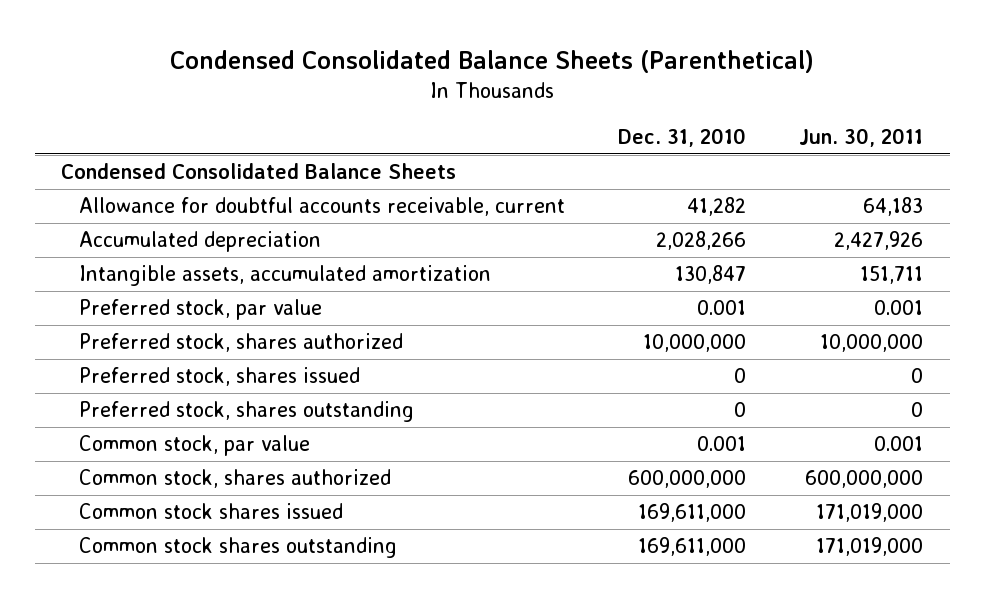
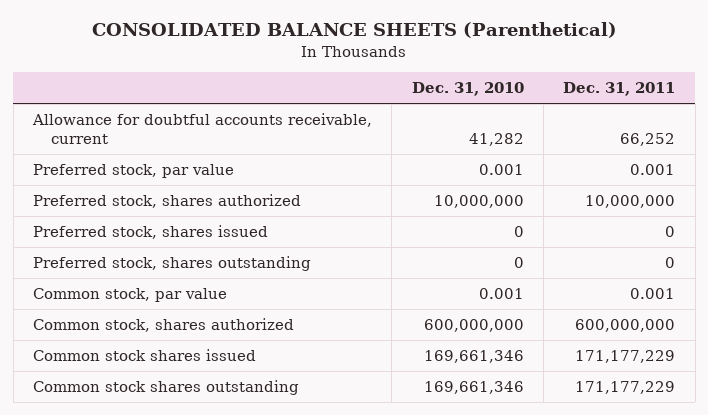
- Condensed Consolidated Balance Sheets (Parenthetical)
+ CONSOLIDATED BALANCE SHEETS (Parenthetical)
- | Dec. 31, 2010 | Jun. 30, 2011
+ | Dec. 31, 2010 | Dec. 31, 2011
- Condensed Consolidated Balance Sheets
- Accumulated depreciation | 2,028,266 | 2,427,926
- Intangible assets, accumulated amortization | 130,847 | 151,711
- Common stock shares issued | 169,611,000 | 171,019,000
- Common stock shares outstanding | 169,611,000 | 171,019,000
+ Common stock shares issued | 169,661,346 | 171,177,229
+ Common stock shares outstanding | 169,661,346 | 171,177,229

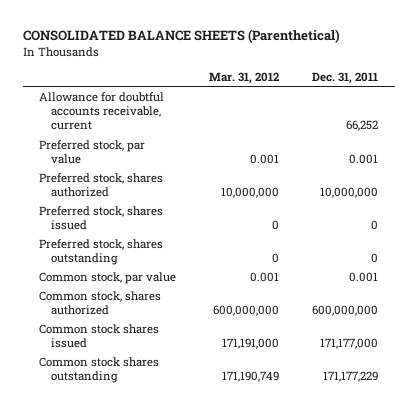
- | Dec. 31, 2010 | Dec. 31, 2011
+ | Mar. 31, 2012 | Dec. 31, 2011
- Common stock shares issued | 169,661,346 | 171,177,229
+ Common stock shares issued | 171,191,000 | 171,177,000

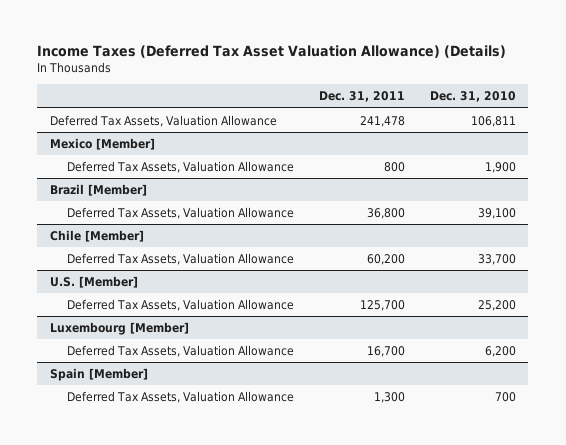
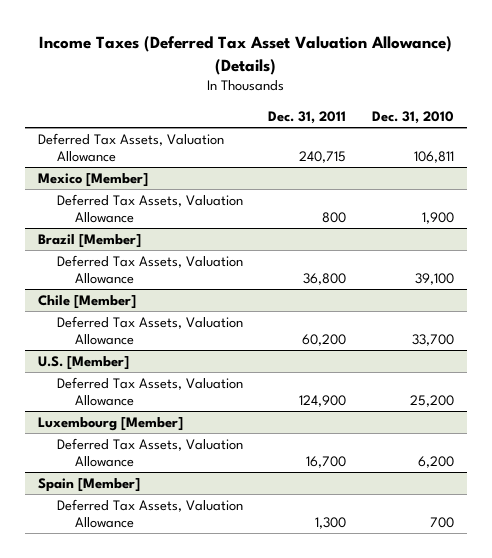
- Deferred Tax Assets, Valuation Allowance | 241,478 | 106,811
+ Deferred Tax Assets, Valuation Allowance | 240,715 | 106,811
@ U.S. [Member]
- Deferred Tax Assets, Valuation Allowance | 125,700 | 25,200
+ Deferred Tax Assets, Valuation Allowance | 124,900 | 25,200

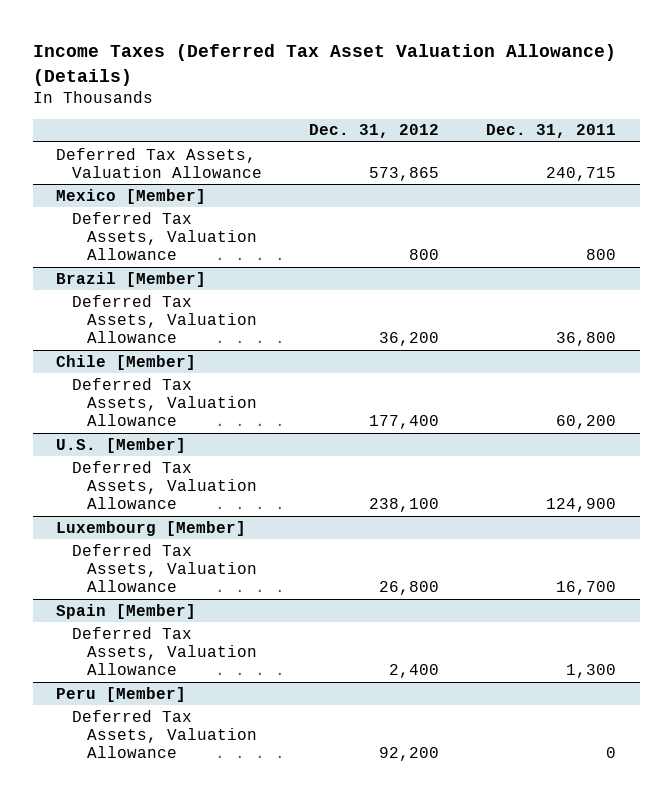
- | Dec. 31, 2011 | Dec. 31, 2010
+ | Dec. 31, 2012 | Dec. 31, 2011
+ Peru [Member]
+ Deferred Tax Assets, Valuation Allowance | 92,200 | 0

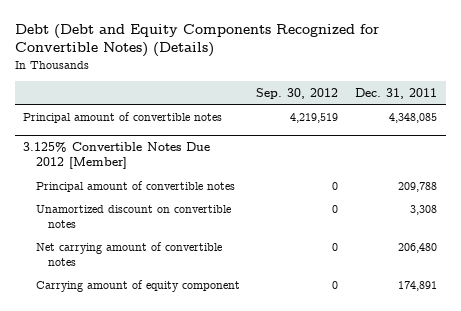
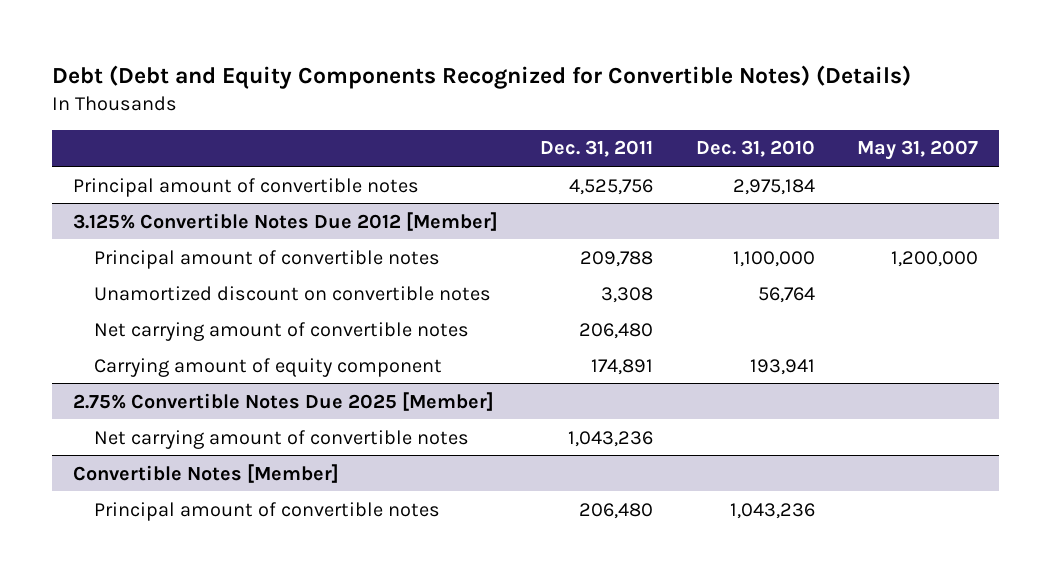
- | Sep. 30, 2012 | Dec. 31, 2011
+ | Dec. 31, 2011 | Dec. 31, 2010 | May 31, 2007
- Principal amount of convertible notes | 4,219,519 | 4,348,085
+ Principal amount of convertible notes | 4,525,756 | 2,975,184 |
+ 2.75% Convertible Notes Due 2025 [Member]
+ Net carrying amount of convertible notes | 1,043,236 | |
+ Convertible Notes [Member]
+ Principal amount of convertible notes | 206,480 | 1,043,236 |

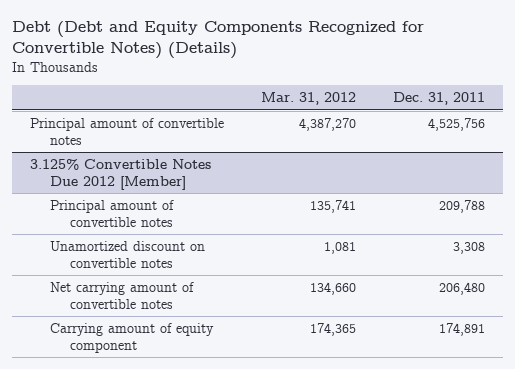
- | Dec. 31, 2011 | Dec. 31, 2010 | May 31, 2007
+ | Mar. 31, 2012 | Dec. 31, 2011
- 2.75% Convertible Notes Due 2025 [Member]
- Net carrying amount of convertible notes | 1,043,236 | |
- Convertible Notes [Member]
- Principal amount of convertible notes | 206,480 | 1,043,236 |

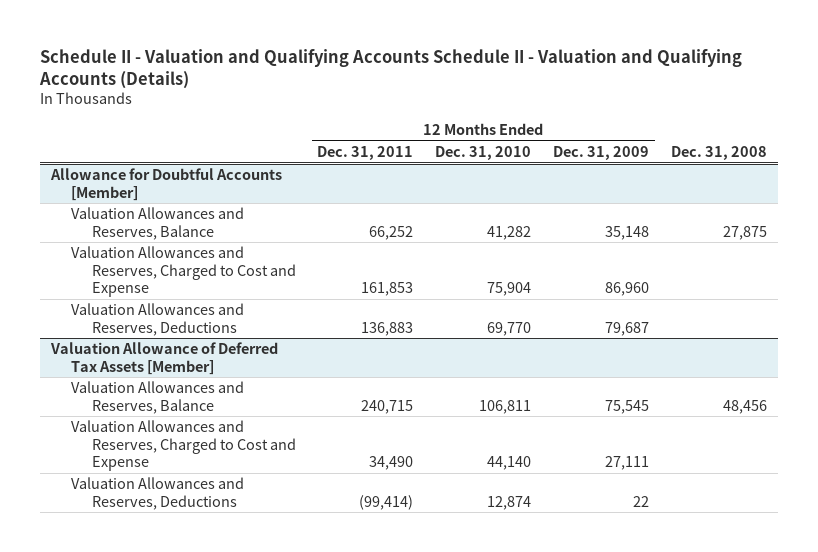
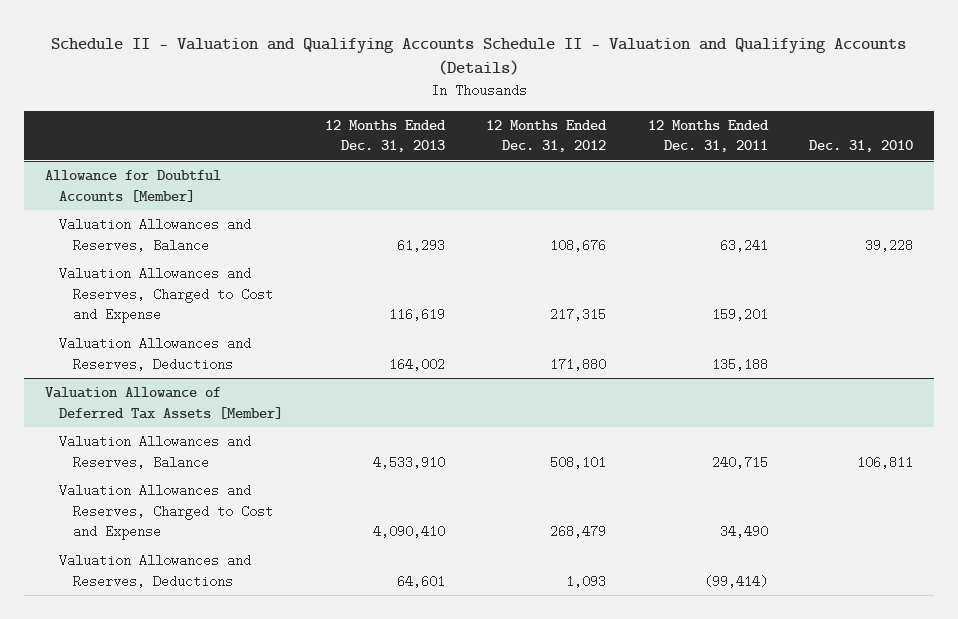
- | 12 Months Ended Dec. 31, 2011 | 12 Months Ended Dec. 31, 2010 | 12 Months Ended Dec. 31, 2009 | Dec. 31, 2008
+ | 12 Months Ended Dec. 31, 2013 | 12 Months Ended Dec. 31, 2012 | 12 Months Ended Dec. 31, 2011 | Dec. 31, 2010
@ Allowance for Doubtful Accounts [Member]
- Valuation Allowances and Reserves, Balance | 66,252 | 41,282 | 35,148 | 27,875
- Valuation Allowances and Reserves, Charged to Cost and Expense | 161,853 | 75,904 | 86,960 |
- Valuation Allowances and Reserves, Deductions | 136,883 | 69,770 | 79,687 |
+ Valuation Allowances and Reserves, Balance | 61,293 | 108,676 | 63,241 | 39,228
+ Valuation Allowances and Reserves, Charged to Cost and Expense | 116,619 | 217,315 | 159,201 |
+ Valuation Allowances and Reserves, Deductions | 164,002 | 171,880 | 135,188 |

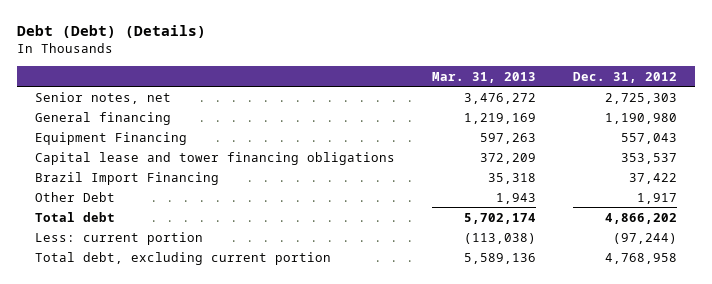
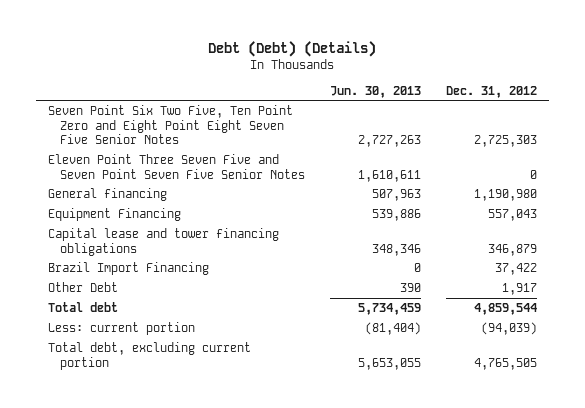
- | Mar. 31, 2013 | Dec. 31, 2012
+ | Jun. 30, 2013 | Dec. 31, 2012
- Senior notes, net | 3,476,272 | 2,725,303
+ Seven Point Six Two Five, Ten Point Zero and Eight Point Eight Seven Five Senior Notes | 2,727,263 | 2,725,303
+ Eleven Point Three Seven Five and Seven Point Seven Five Senior Notes | 1,610,611 | 0
- Capital lease and tower financing obligations | 372,209 | 353,537
+ Capital lease and tower financing obligations | 348,346 | 346,879
- Total debt | 5,702,174 | 4,866,202
- Less: current portion | (113,038) | (97,244)
- Total debt, excluding current portion | 5,589,136 | 4,768,958
+ Total debt | 5,734,459 | 4,859,544
+ Less: current portion | (81,404) | (94,039)
+ Total debt, excluding current portion | 5,653,055 | 4,765,505

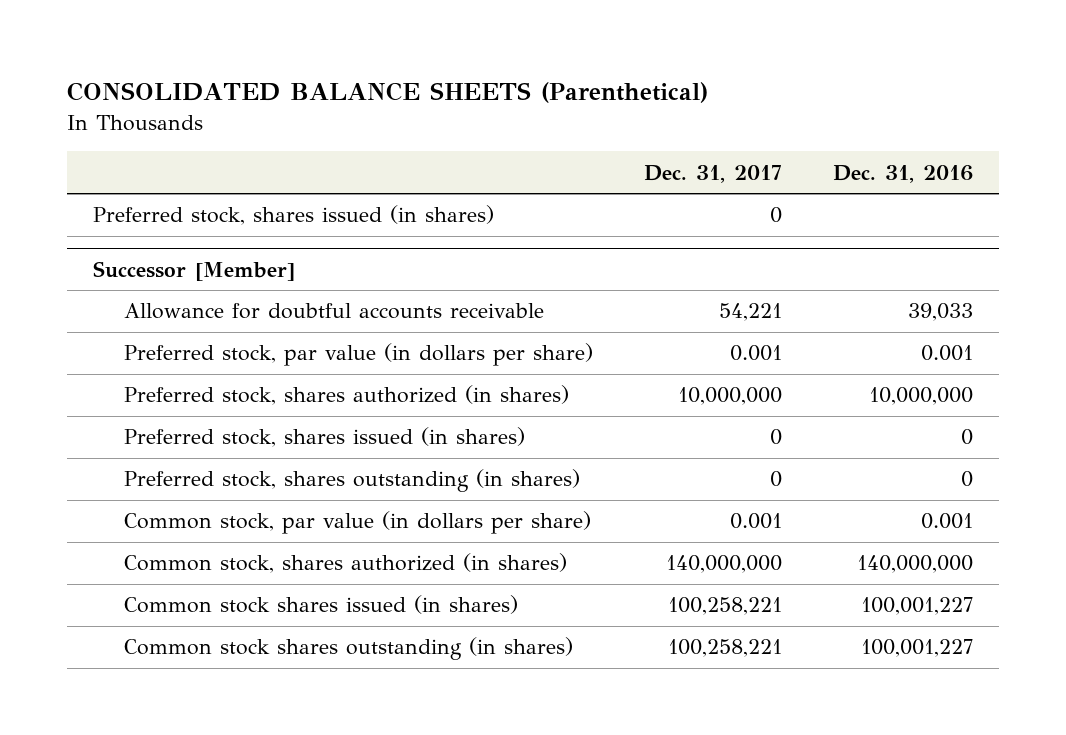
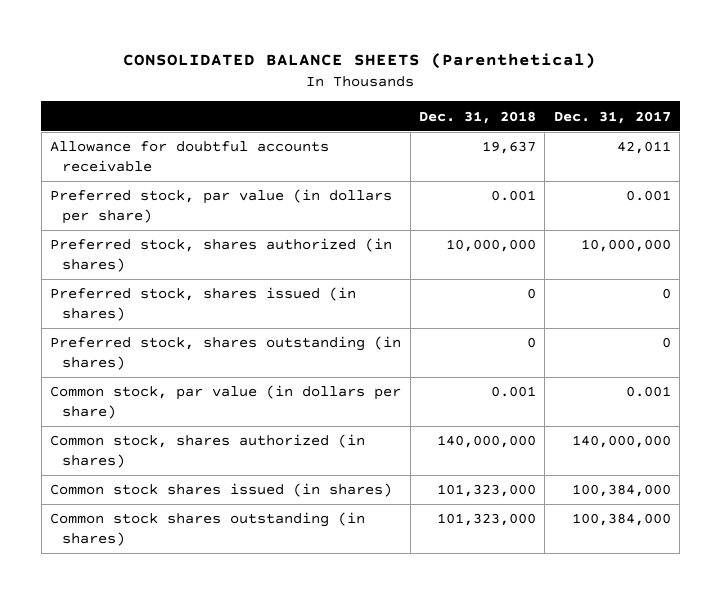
- | Dec. 31, 2017 | Dec. 31, 2016
+ | Dec. 31, 2018 | Dec. 31, 2017
- Preferred stock, shares issued (in shares) | 0 |
- Successor [Member]
- Allowance for doubtful accounts receivable | 54,221 | 39,033
+ Allowance for doubtful accounts receivable | 19,637 | 42,011
- Common stock shares issued (in shares) | 100,258,221 | 100,001,227
- Common stock shares outstanding (in shares) | 100,258,221 | 100,001,227
+ Common stock shares issued (in shares) | 101,323,000 | 100,384,000
+ Common stock shares outstanding (in shares) | 101,323,000 | 100,384,000

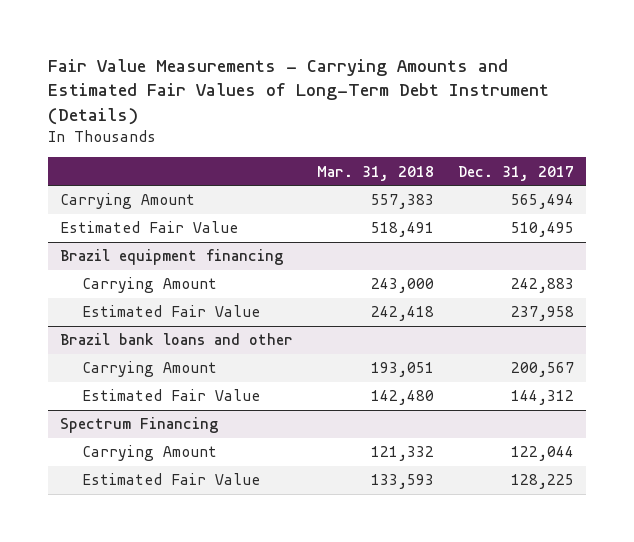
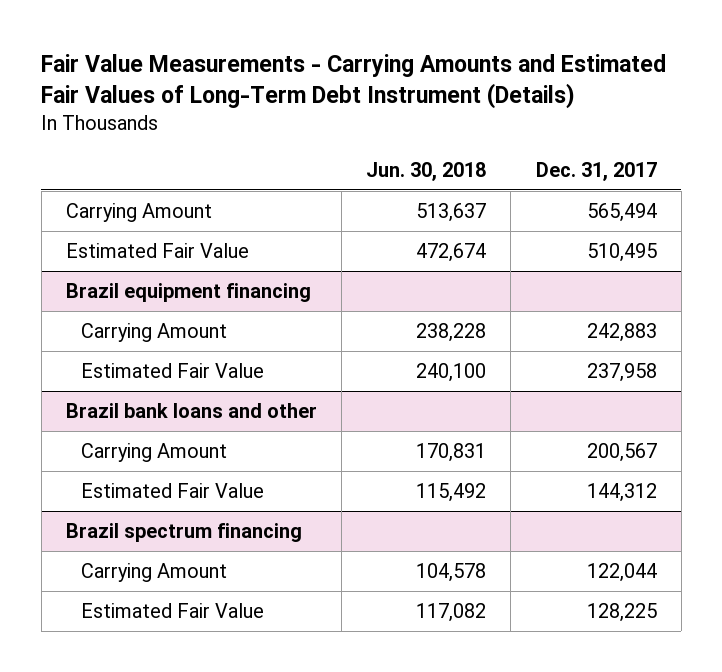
- | Mar. 31, 2018 | Dec. 31, 2017
+ | Jun. 30, 2018 | Dec. 31, 2017
- Spectrum Financing
+ Brazil spectrum financing

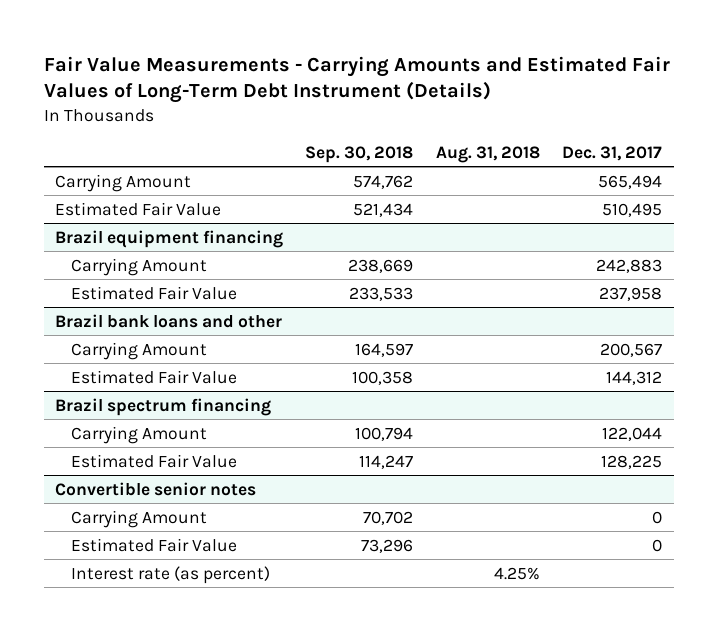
- | Jun. 30, 2018 | Dec. 31, 2017
+ | Sep. 30, 2018 | Aug. 31, 2018 | Dec. 31, 2017
+ Convertible senior notes
+ Carrying Amount | 70,702 | | 0
+ Estimated Fair Value | 73,296 | | 0
+ Interest rate (as percent) | | 4.25% |

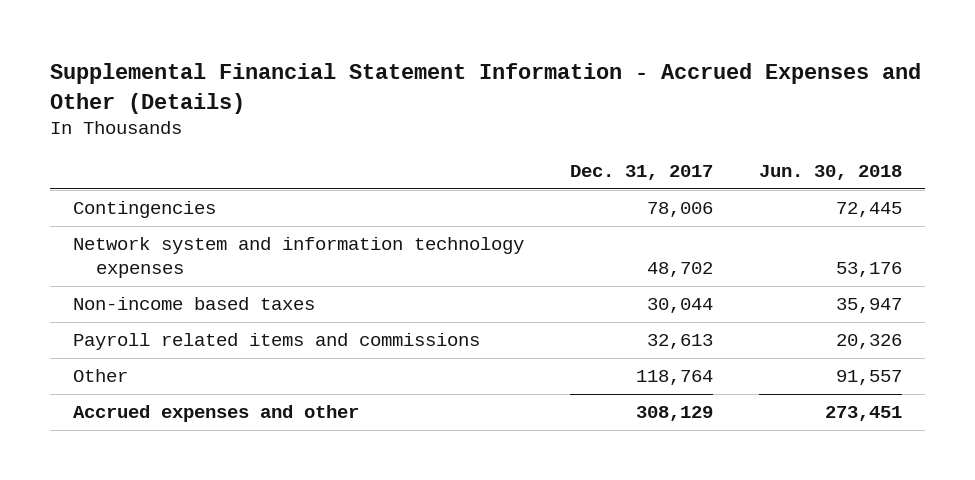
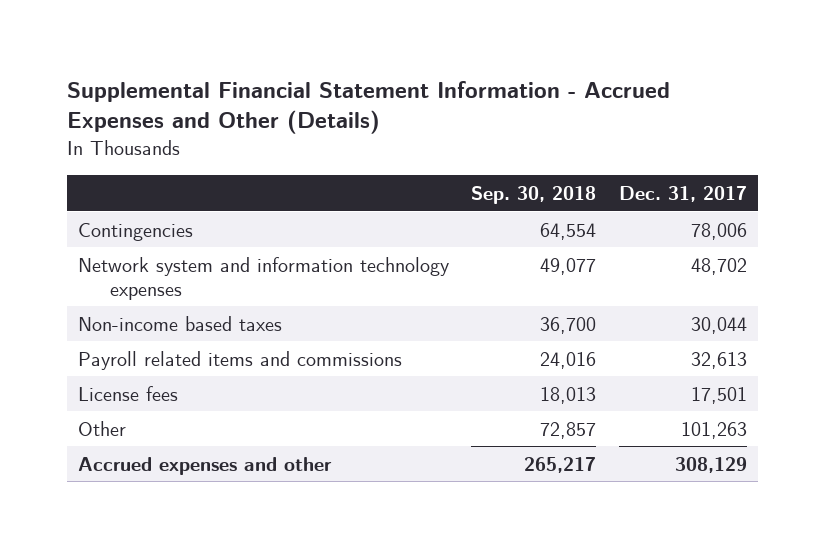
- | Dec. 31, 2017 | Jun. 30, 2018
+ | Sep. 30, 2018 | Dec. 31, 2017
- Other | 118,764 | 91,557
+ License fees | 18,013 | 17,501
+ Other | 72,857 | 101,263

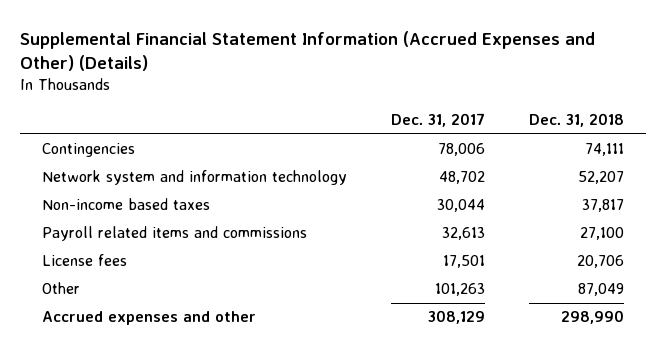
- Supplemental Financial Statement Information - Accrued Expenses and Other (Details)
+ Supplemental Financial Statement Information (Accrued Expenses and Other) (Details)
- | Sep. 30, 2018 | Dec. 31, 2017
+ | Dec. 31, 2017 | Dec. 31, 2018
- Network system and information technology expenses | 49,077 | 48,702
+ Network system and information technology | 48,702 | 52,207

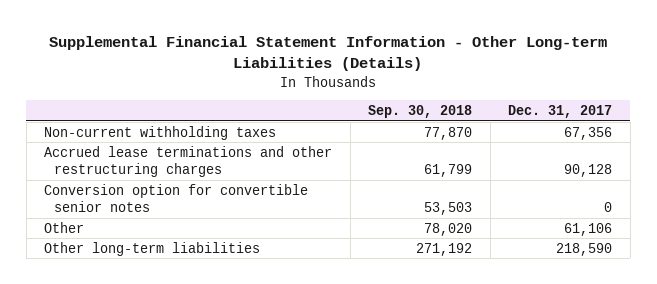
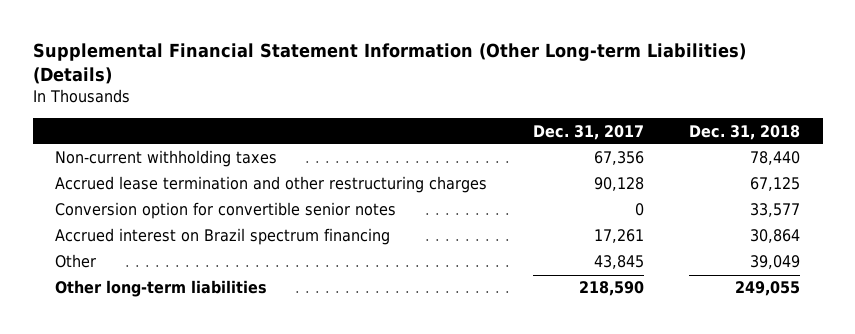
- Supplemental Financial Statement Information - Other Long-term Liabilities (Details)
+ Supplemental Financial Statement Information (Other Long-term Liabilities) (Details)
- | Sep. 30, 2018 | Dec. 31, 2017
+ | Dec. 31, 2017 | Dec. 31, 2018
- Accrued lease terminations and other restructuring charges | 61,799 | 90,128
+ Accrued lease termination and other restructuring charges | 90,128 | 67,125
- Other | 78,020 | 61,106
+ Accrued interest on Brazil spectrum financing | 17,261 | 30,864
+ Other | 43,845 | 39,049

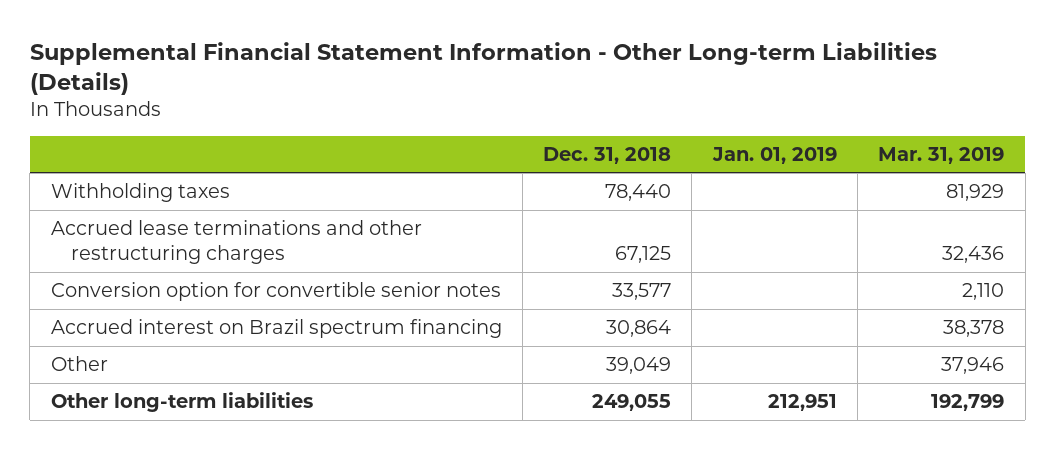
- Supplemental Financial Statement Information (Other Long-term Liabilities) (Details)
+ Supplemental Financial Statement Information - Other Long-term Liabilities (Details)
- | Dec. 31, 2017 | Dec. 31, 2018
+ | Dec. 31, 2018 | Jan. 01, 2019 | Mar. 31, 2019
- Non-current withholding taxes | 67,356 | 78,440
- Accrued lease termination and other restructuring charges | 90,128 | 67,125
+ Withholding taxes | 78,440 | | 81,929
+ Accrued lease terminations and other restructuring charges | 67,125 | | 32,436

